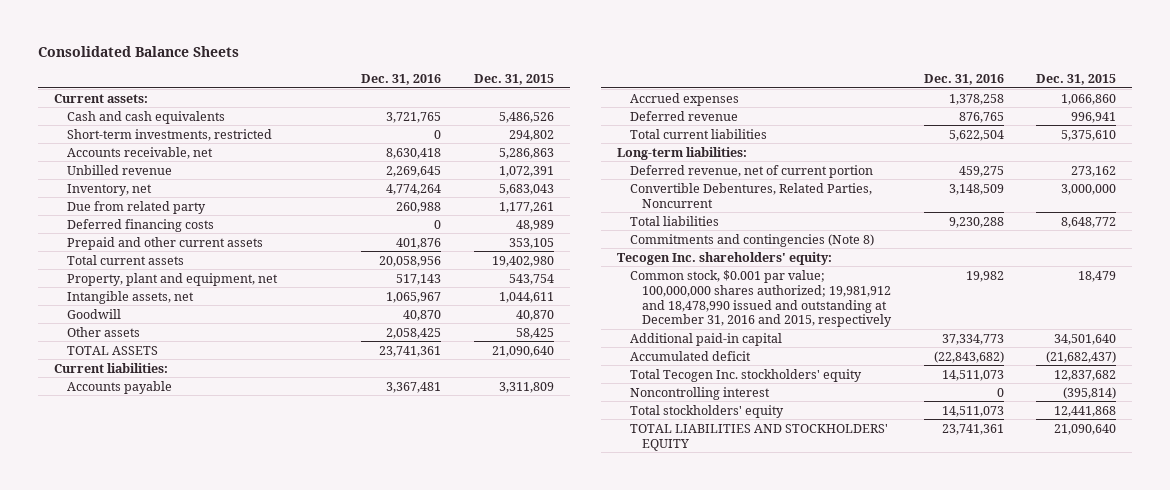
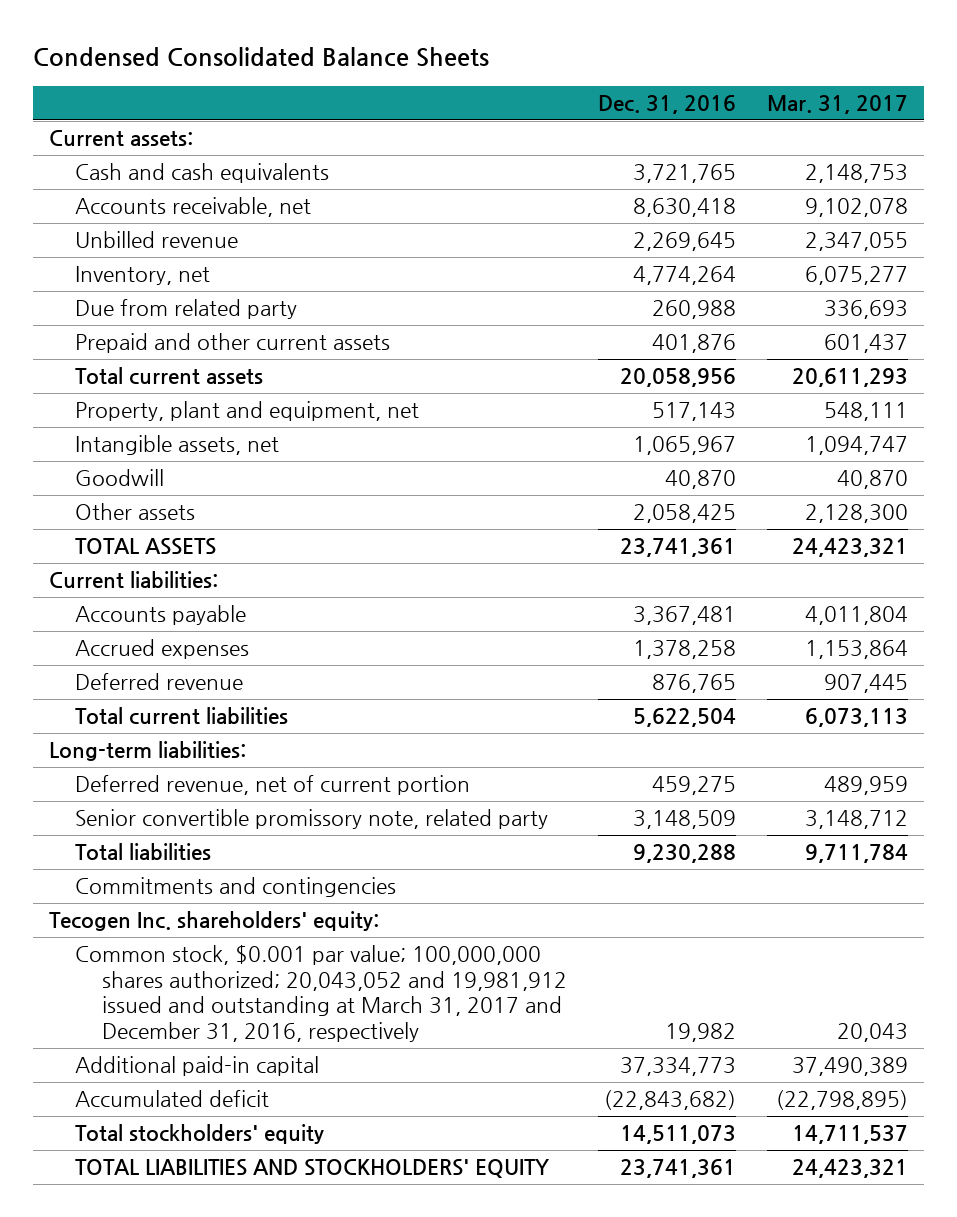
- Consolidated Balance Sheets
+ Condensed Consolidated Balance Sheets
- | Dec. 31, 2016 | Dec. 31, 2015
+ | Dec. 31, 2016 | Mar. 31, 2017
- Short-term investments, restricted | 0 | 294,802
- Deferred financing costs | 0 | 48,989
- Convertible Debentures, Related Parties, Noncurrent | 3,148,509 | 3,000,000
+ Senior convertible promissory note, related party | 3,148,509 | 3,148,712
- Commitments and contingencies (Note 8)
+ Commitments and contingencies
- Common stock, $0.001 par value; 100,000,000 shares authorized; 19,981,912 and 18,478,990 issued and outstanding at December 31, 2016 and 2015, respectively | 19,982 | 18,479
+ Common stock, $0.001 par value; 100,000,000 shares authorized; 20,043,052 and 19,981,912 issued and outstanding at March 31, 2017 and December 31, 2016, respectively | 19,982 | 20,043
- Total Tecogen Inc. stockholders' equity | 14,511,073 | 12,837,682
- Noncontrolling interest | 0 | (395,814)

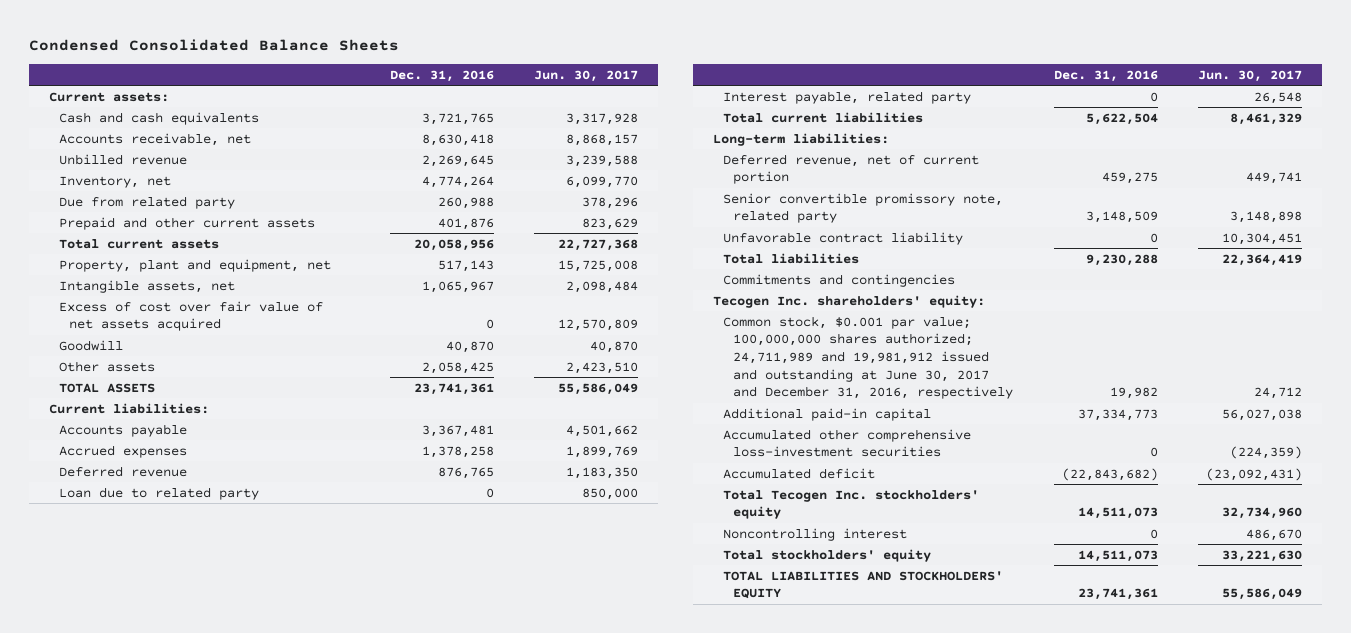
- | Dec. 31, 2016 | Mar. 31, 2017
+ | Dec. 31, 2016 | Jun. 30, 2017
+ Excess of cost over fair value of net assets acquired | 0 | 12,570,809
+ Loan due to related party | 0 | 850,000
+ Interest payable, related party | 0 | 26,548
+ Unfavorable contract liability | 0 | 10,304,451
- Common stock, $0.001 par value; 100,000,000 shares authorized; 20,043,052 and 19,981,912 issued and outstanding at March 31, 2017 and December 31, 2016, respectively | 19,982 | 20,043
+ Common stock, $0.001 par value; 100,000,000 shares authorized; 24,711,989 and 19,981,912 issued and outstanding at June 30, 2017 and December 31, 2016, respectively | 19,982 | 24,712
+ Accumulated other comprehensive loss-investment securities | 0 | (224,359)
+ Total Tecogen Inc. stockholders' equity | 14,511,073 | 32,734,960
+ Noncontrolling interest | 0 | 486,670

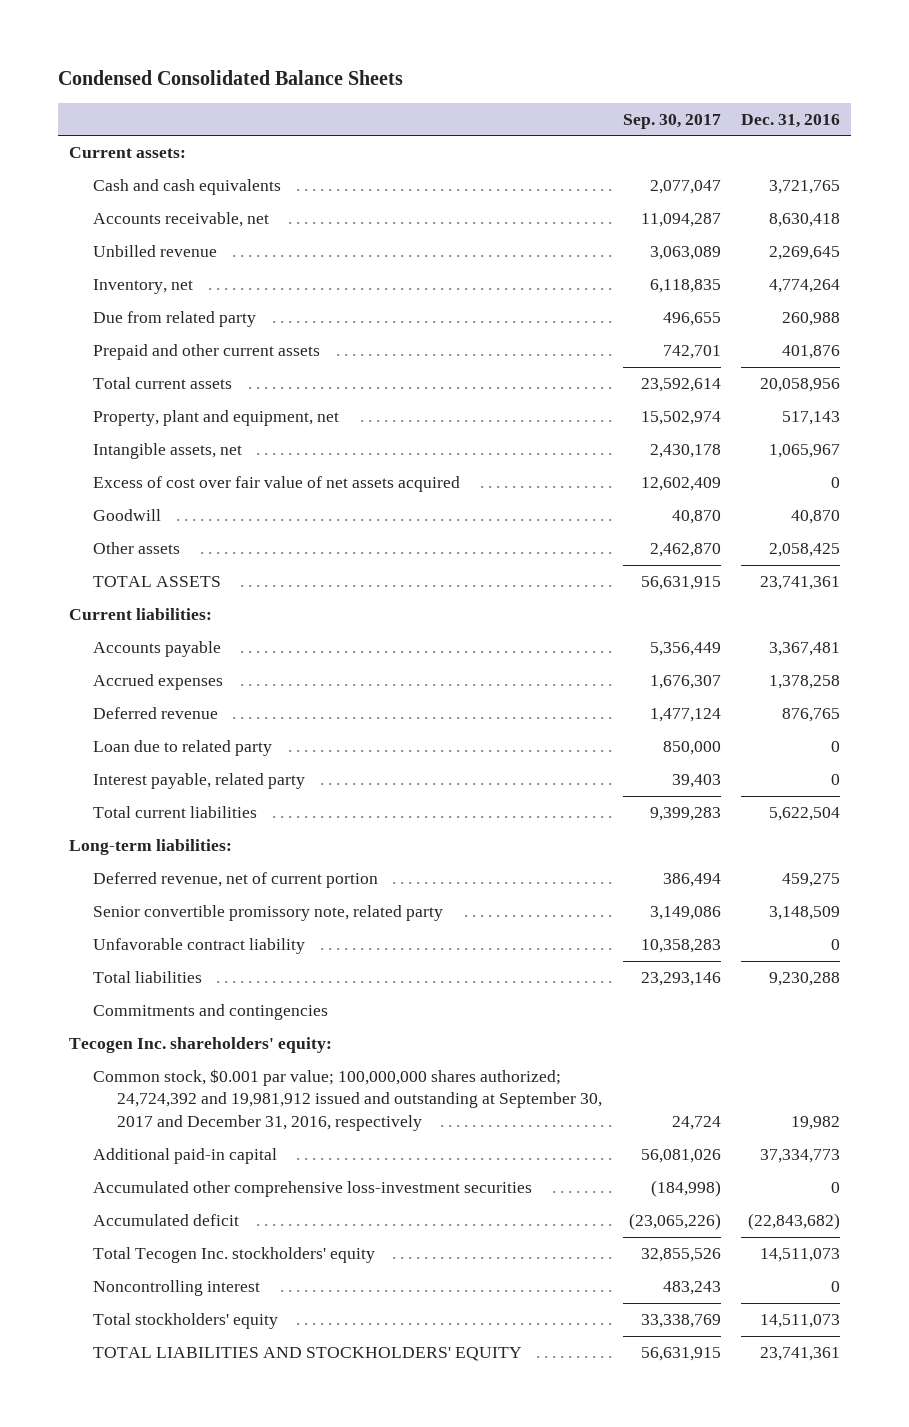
- | Dec. 31, 2016 | Jun. 30, 2017
+ | Sep. 30, 2017 | Dec. 31, 2016
- Common stock, $0.001 par value; 100,000,000 shares authorized; 24,711,989 and 19,981,912 issued and outstanding at June 30, 2017 and December 31, 2016, respectively | 19,982 | 24,712
+ Common stock, $0.001 par value; 100,000,000 shares authorized; 24,724,392 and 19,981,912 issued and outstanding at September 30, 2017 and December 31, 2016, respectively | 24,724 | 19,982

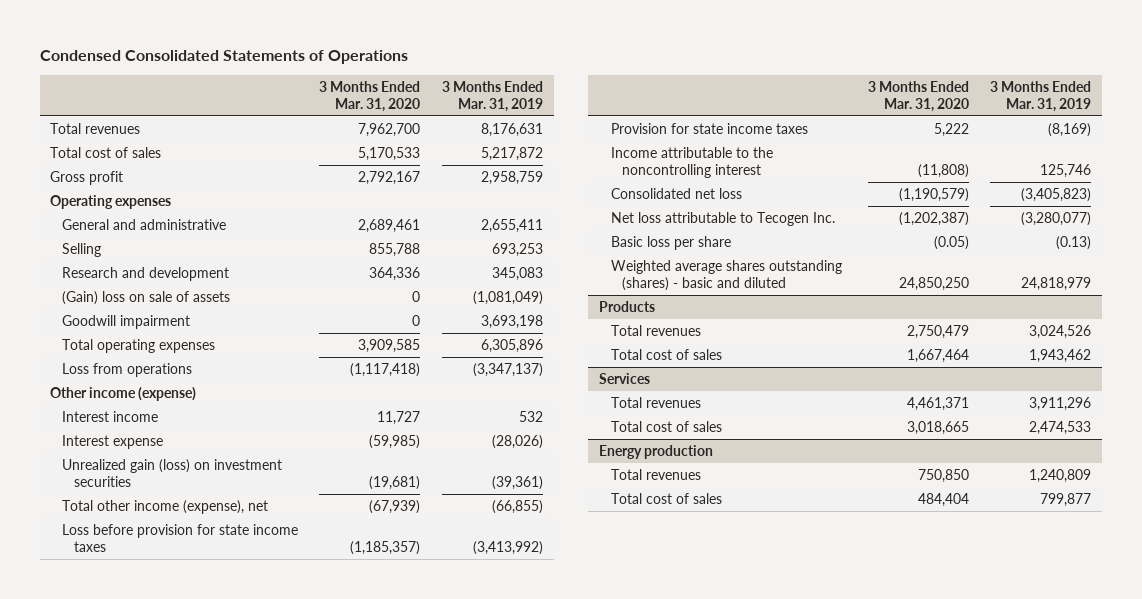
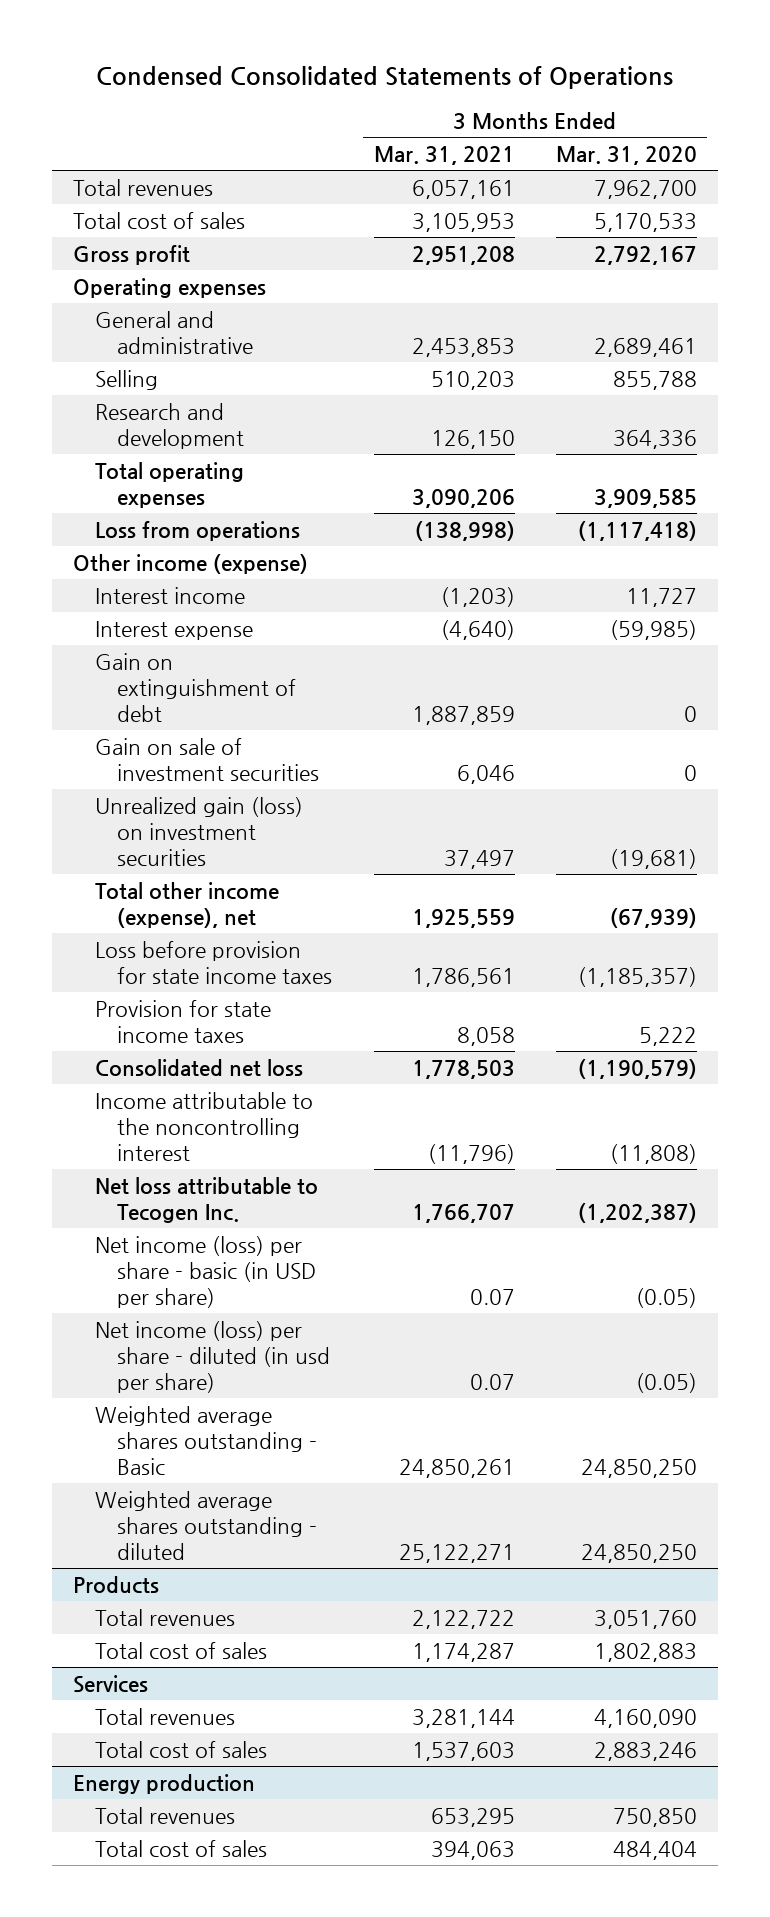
- | 3 Months Ended Mar. 31, 2020 | 3 Months Ended Mar. 31, 2019
+ | 3 Months Ended Mar. 31, 2021 | 3 Months Ended Mar. 31, 2020
- (Gain) loss on sale of assets | 0 | (1,081,049)
- Goodwill impairment | 0 | 3,693,198
+ Gain on extinguishment of debt | 1,887,859 | 0
+ Gain on sale of investment securities | 6,046 | 0
moved down: Income attributable to the noncontrolling interest | (11,796) | (11,808)
- Basic loss per share | (0.05) | (0.13)
- Weighted average shares outstanding (shares) - basic and diluted | 24,850,250 | 24,818,979
+ Net income (loss) per share - basic (in USD per share) | 0.07 | (0.05)
+ Net income (loss) per share - diluted (in usd per share) | 0.07 | (0.05)
+ Weighted average shares outstanding - Basic | 24,850,261 | 24,850,250
+ Weighted average shares outstanding - diluted | 25,122,271 | 24,850,250
@ Products
- Total revenues | 2,750,479 | 3,024,526
- Total cost of sales | 1,667,464 | 1,943,462
+ Total revenues | 2,122,722 | 3,051,760
+ Total cost of sales | 1,174,287 | 1,802,883
@ Services
- Total revenues | 4,461,371 | 3,911,296
- Total cost of sales | 3,018,665 | 2,474,533
+ Total revenues | 3,281,144 | 4,160,090
+ Total cost of sales | 1,537,603 | 2,883,246

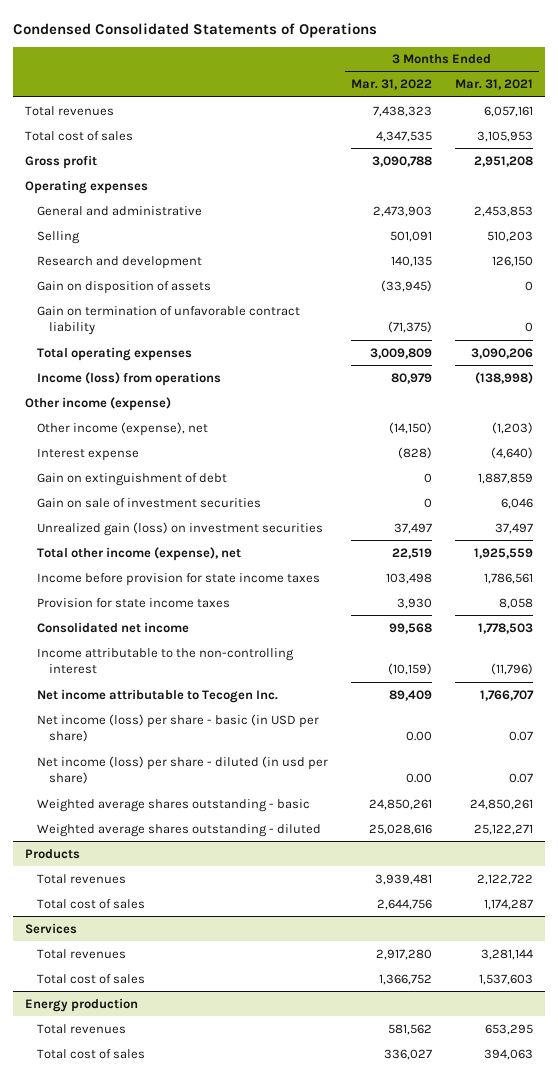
- | 3 Months Ended Mar. 31, 2021 | 3 Months Ended Mar. 31, 2020
+ | 3 Months Ended Mar. 31, 2022 | 3 Months Ended Mar. 31, 2021
+ Gain on disposition of assets | (33,945) | 0
+ Gain on termination of unfavorable contract liability | (71,375) | 0
- Loss from operations | (138,998) | (1,117,418)
+ Income (loss) from operations | 80,979 | (138,998)
- Interest income | (1,203) | 11,727
+ Other income (expense), net | (14,150) | (1,203)
- Loss before provision for state income taxes | 1,786,561 | (1,185,357)
+ Income before provision for state income taxes | 103,498 | 1,786,561
- Consolidated net loss | 1,778,503 | (1,190,579)
- Income attributable to the noncontrolling interest | (11,796) | (11,808)
- Net loss attributable to Tecogen Inc. | 1,766,707 | (1,202,387)
+ Consolidated net income | 99,568 | 1,778,503
+ Income attributable to the non-controlling interest | (10,159) | (11,796)
+ Net income attributable to Tecogen Inc. | 89,409 | 1,766,707
- Weighted average shares outstanding - Basic | 24,850,261 | 24,850,250
+ Weighted average shares outstanding - basic | 24,850,261 | 24,850,261

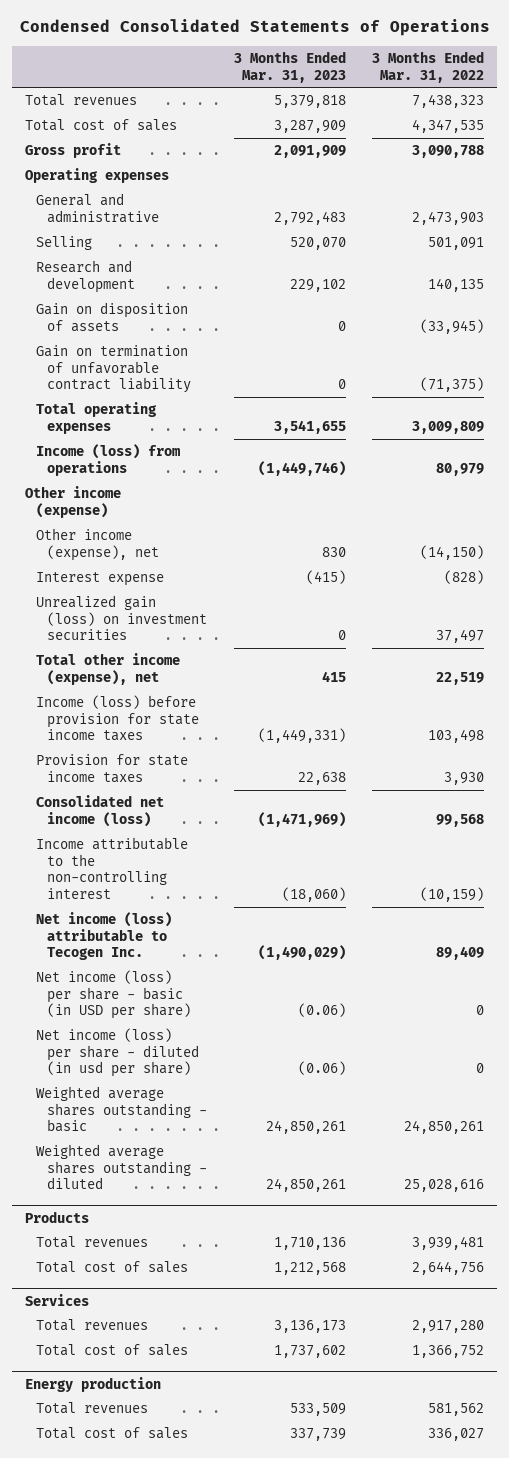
- | 3 Months Ended Mar. 31, 2022 | 3 Months Ended Mar. 31, 2021
+ | 3 Months Ended Mar. 31, 2023 | 3 Months Ended Mar. 31, 2022
- Gain on extinguishment of debt | 0 | 1,887,859
- Gain on sale of investment securities | 0 | 6,046
- Income before provision for state income taxes | 103,498 | 1,786,561
+ Income (loss) before provision for state income taxes | (1,449,331) | 103,498
- Consolidated net income | 99,568 | 1,778,503
+ Consolidated net income (loss) | (1,471,969) | 99,568
- Net income attributable to Tecogen Inc. | 89,409 | 1,766,707
- Net income (loss) per share - basic (in USD per share) | 0.00 | 0.07
- Net income (loss) per share - diluted (in usd per share) | 0.00 | 0.07
+ Net income (loss) attributable to Tecogen Inc. | (1,490,029) | 89,409
+ Net income (loss) per share - basic (in USD per share) | (0.06) | 0
+ Net income (loss) per share - diluted (in usd per share) | (0.06) | 0

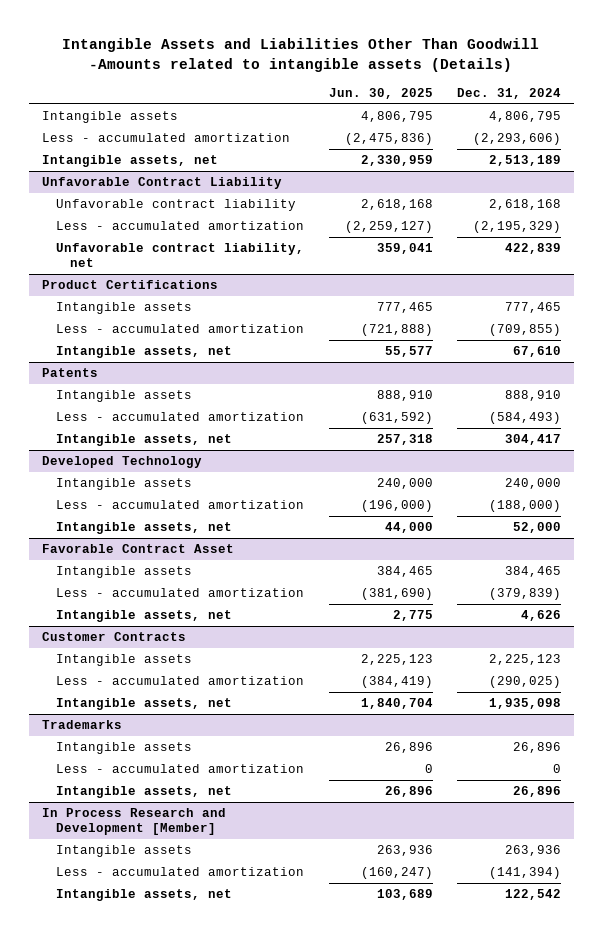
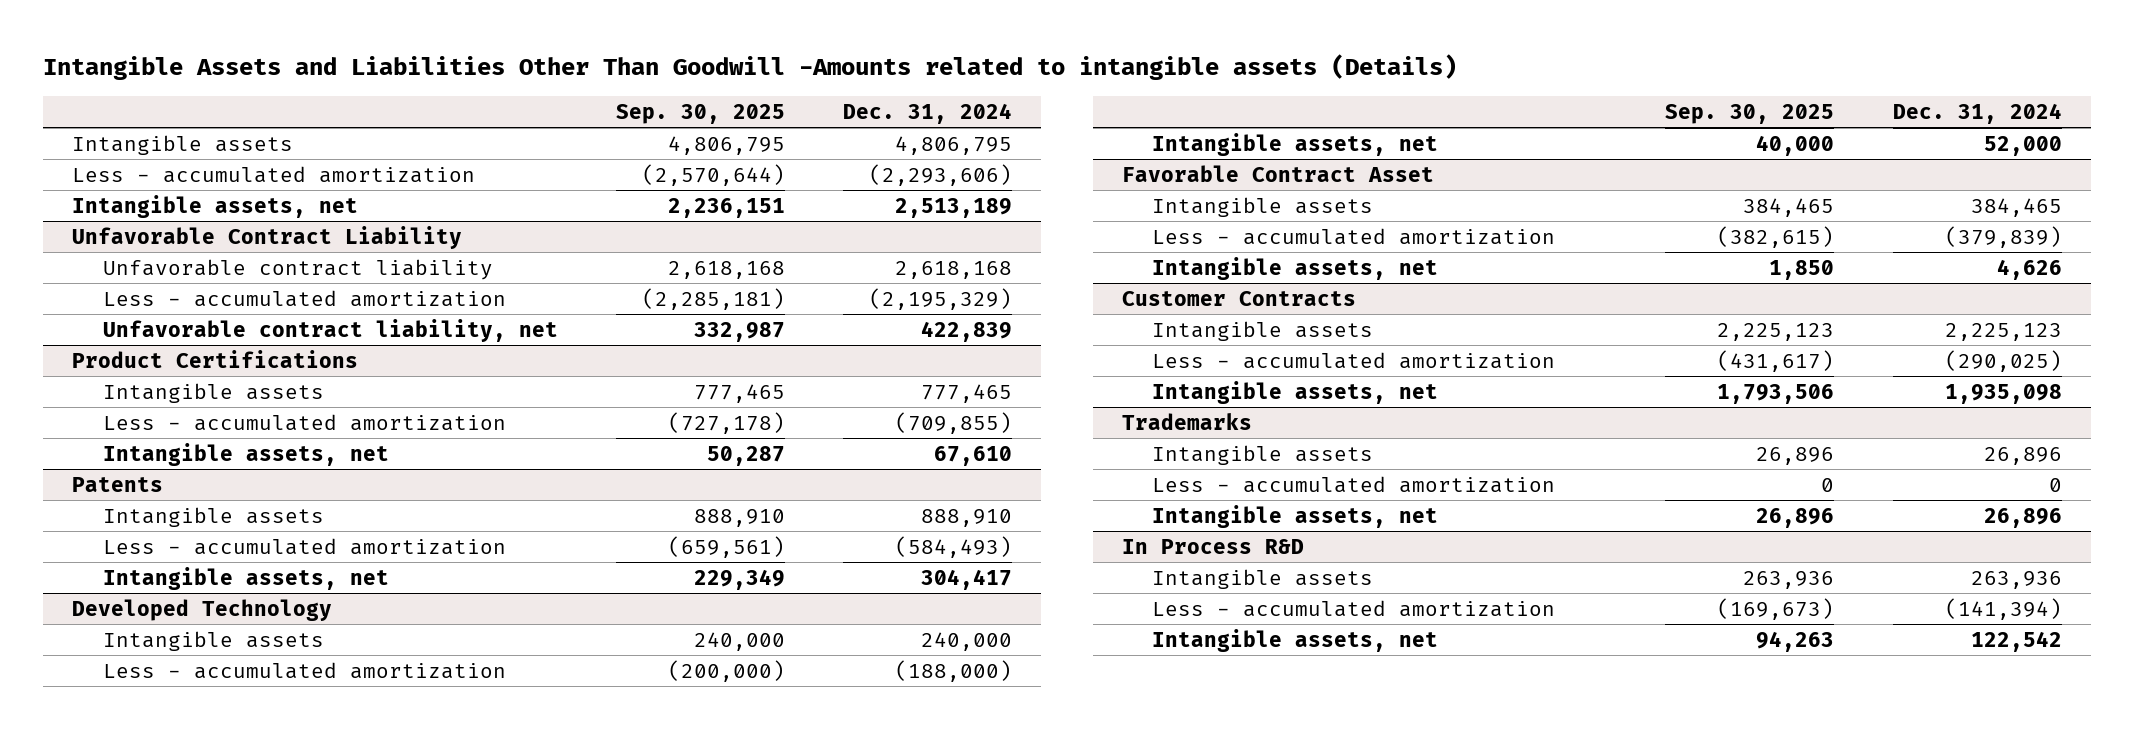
- | Jun. 30, 2025 | Dec. 31, 2024
+ | Sep. 30, 2025 | Dec. 31, 2024
- In Process Research and Development [Member]
+ In Process R&D

